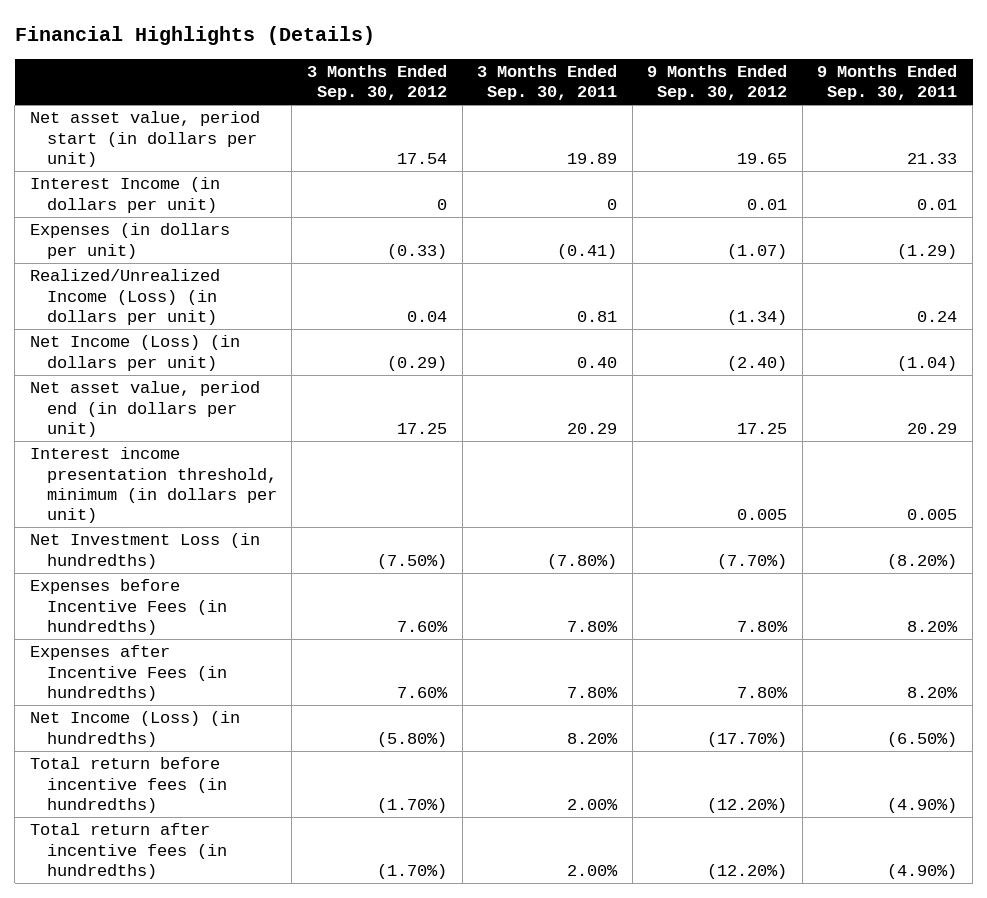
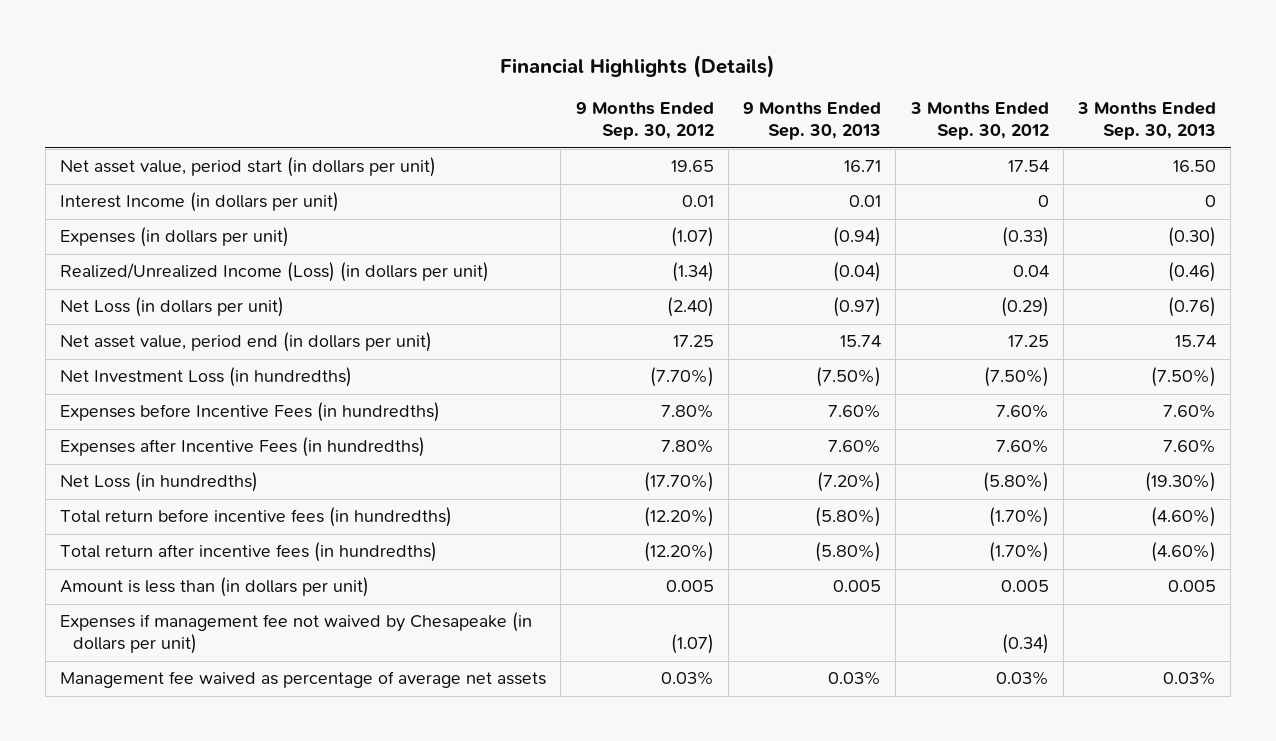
- | 3 Months Ended Sep. 30, 2012 | 3 Months Ended Sep. 30, 2011 | 9 Months Ended Sep. 30, 2012 | 9 Months Ended Sep. 30, 2011
+ | 9 Months Ended Sep. 30, 2012 | 9 Months Ended Sep. 30, 2013 | 3 Months Ended Sep. 30, 2012 | 3 Months Ended Sep. 30, 2013
- Net Income (Loss) (in dollars per unit) | (0.29) | 0.40 | (2.40) | (1.04)
+ Net Loss (in dollars per unit) | (2.40) | (0.97) | (0.29) | (0.76)
- Interest income presentation threshold, minimum (in dollars per unit) | | | 0.005 | 0.005
- Net Income (Loss) (in hundredths) | (5.80%) | 8.20% | (17.70%) | (6.50%)
+ Net Loss (in hundredths) | (17.70%) | (7.20%) | (5.80%) | (19.30%)
+ Amount is less than (in dollars per unit) | 0.005 | 0.005 | 0.005 | 0.005
+ Expenses if management fee not waived by Chesapeake (in dollars per unit) | (1.07) | | (0.34) |
+ Management fee waived as percentage of average net assets | 0.03% | 0.03% | 0.03% | 0.03%

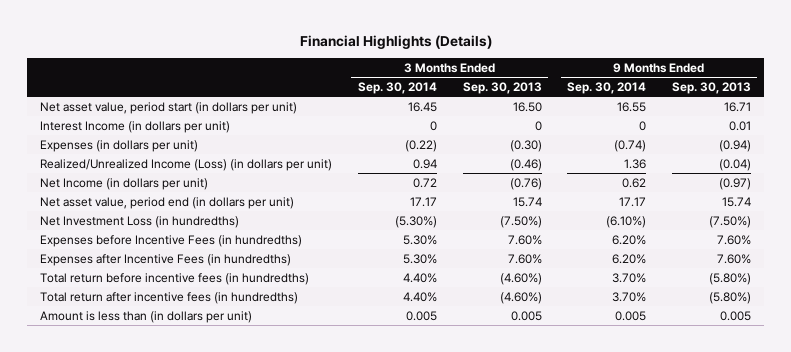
- | 9 Months Ended Sep. 30, 2012 | 9 Months Ended Sep. 30, 2013 | 3 Months Ended Sep. 30, 2012 | 3 Months Ended Sep. 30, 2013
+ | 3 Months Ended Sep. 30, 2014 | 3 Months Ended Sep. 30, 2013 | 9 Months Ended Sep. 30, 2014 | 9 Months Ended Sep. 30, 2013
- Net Loss (in dollars per unit) | (2.40) | (0.97) | (0.29) | (0.76)
+ Net Income (in dollars per unit) | 0.72 | (0.76) | 0.62 | (0.97)
- Net Loss (in hundredths) | (17.70%) | (7.20%) | (5.80%) | (19.30%)
- Expenses if management fee not waived by Chesapeake (in dollars per unit) | (1.07) | | (0.34) |
- Management fee waived as percentage of average net assets | 0.03% | 0.03% | 0.03% | 0.03%

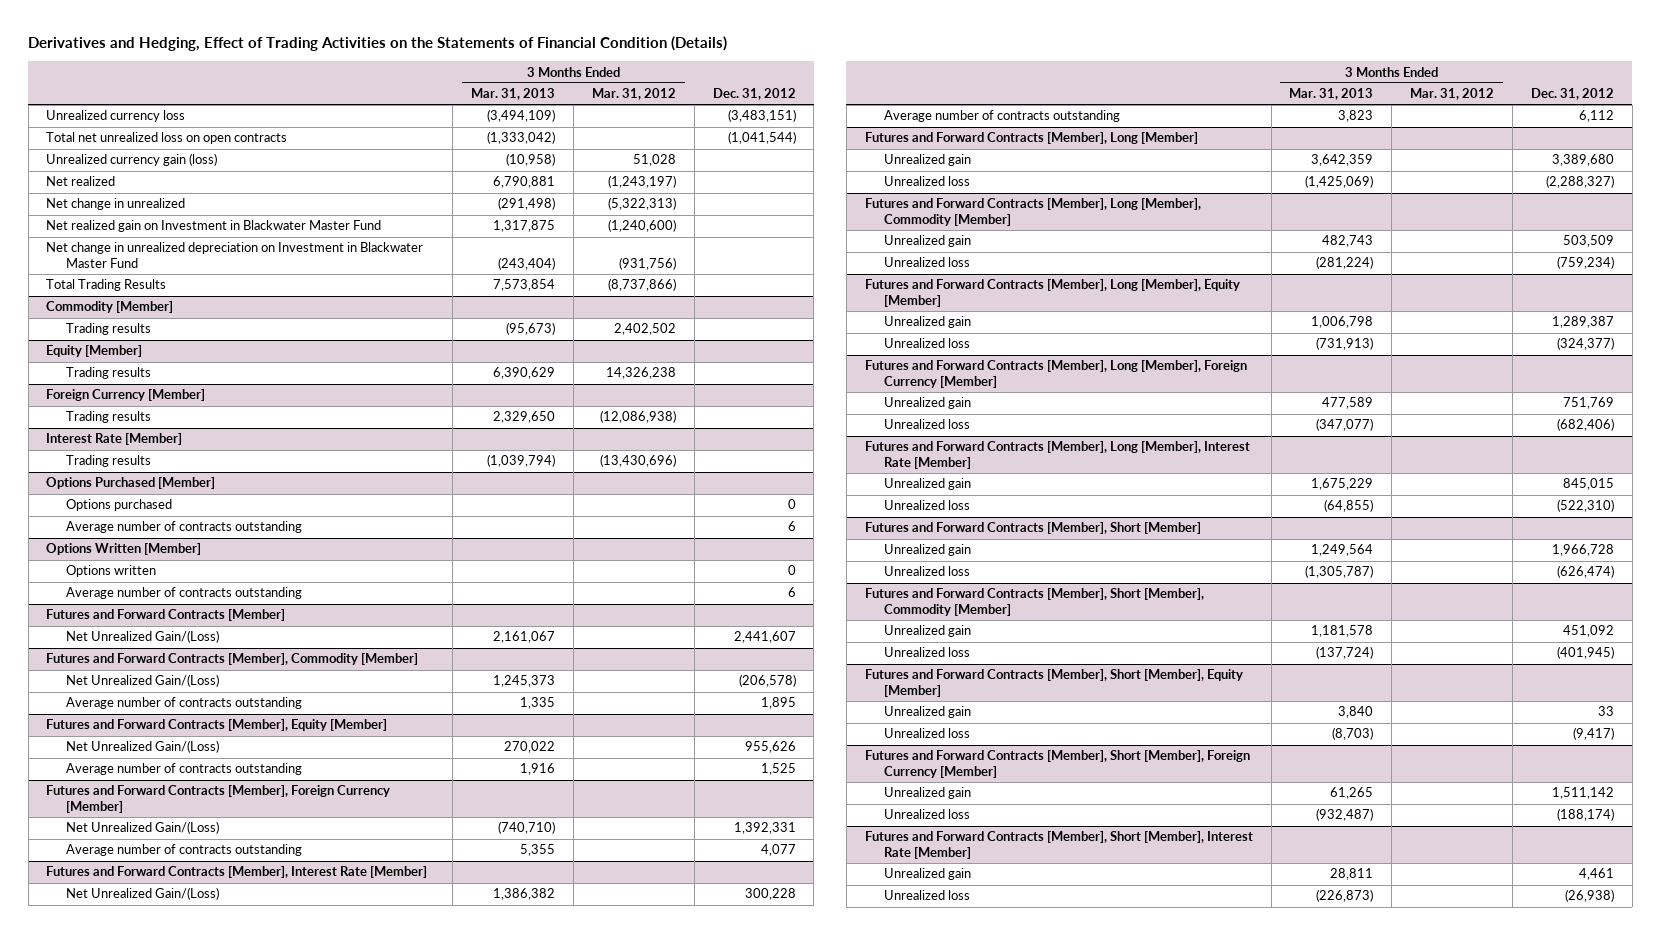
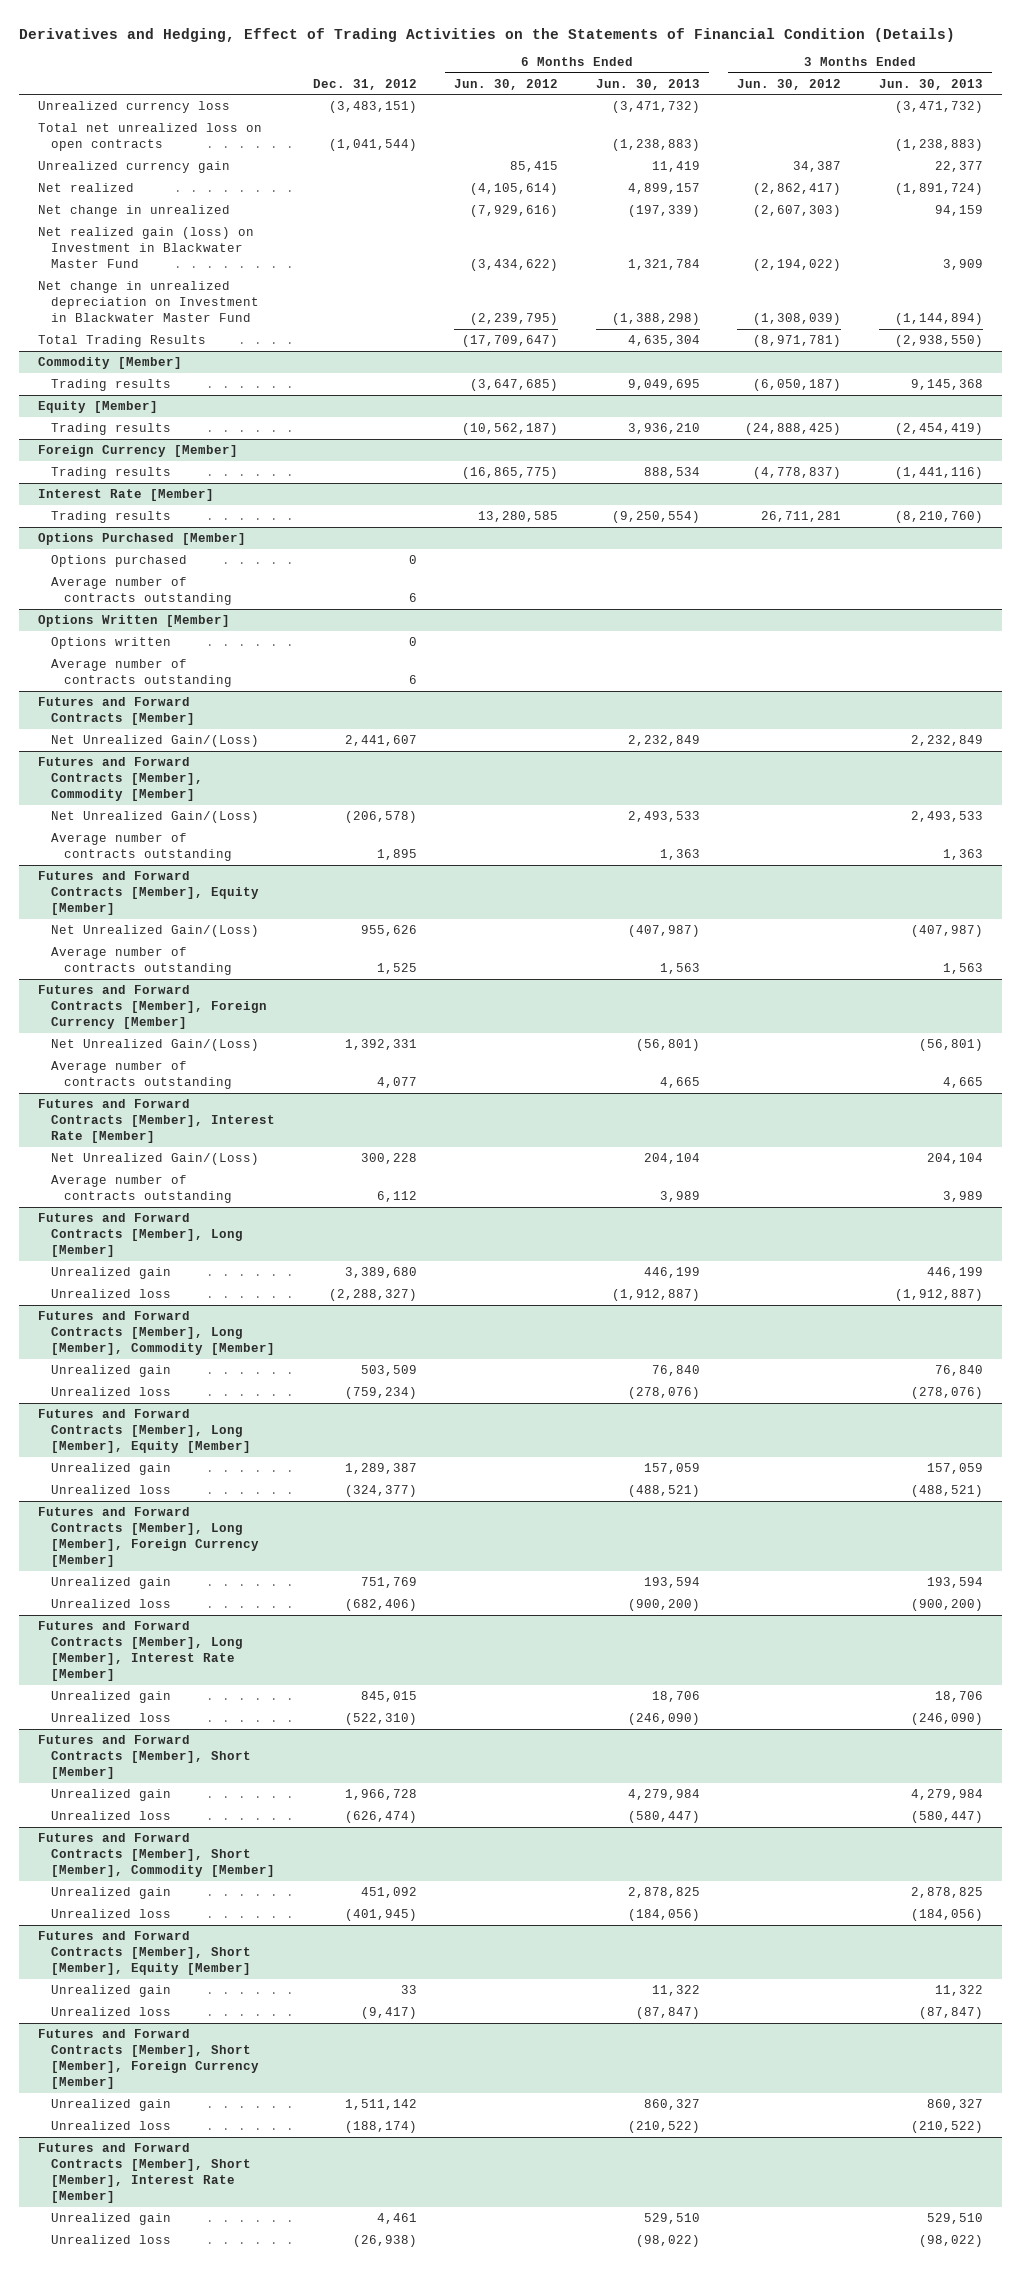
- | 3 Months Ended Mar. 31, 2013 | 3 Months Ended Mar. 31, 2012 | Dec. 31, 2012
+ | Dec. 31, 2012 | 6 Months Ended Jun. 30, 2012 | 6 Months Ended Jun. 30, 2013 | 3 Months Ended Jun. 30, 2012 | 3 Months Ended Jun. 30, 2013
- Unrealized currency gain (loss) | (10,958) | 51,028 |
+ Unrealized currency gain | | 85,415 | 11,419 | 34,387 | 22,377
- Net realized gain on Investment in Blackwater Master Fund | 1,317,875 | (1,240,600) |
+ Net realized gain (loss) on Investment in Blackwater Master Fund | | (3,434,622) | 1,321,784 | (2,194,022) | 3,909

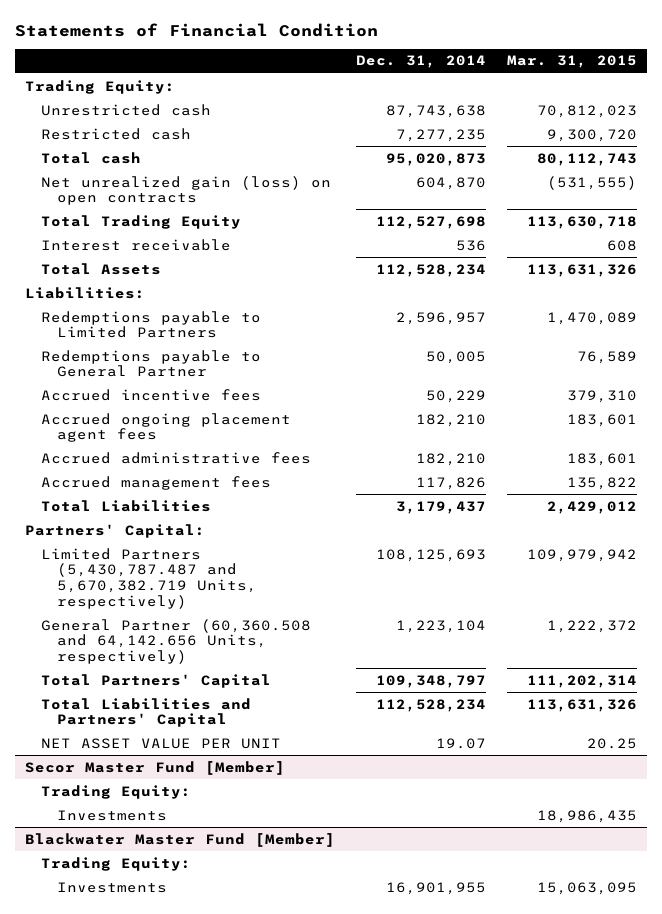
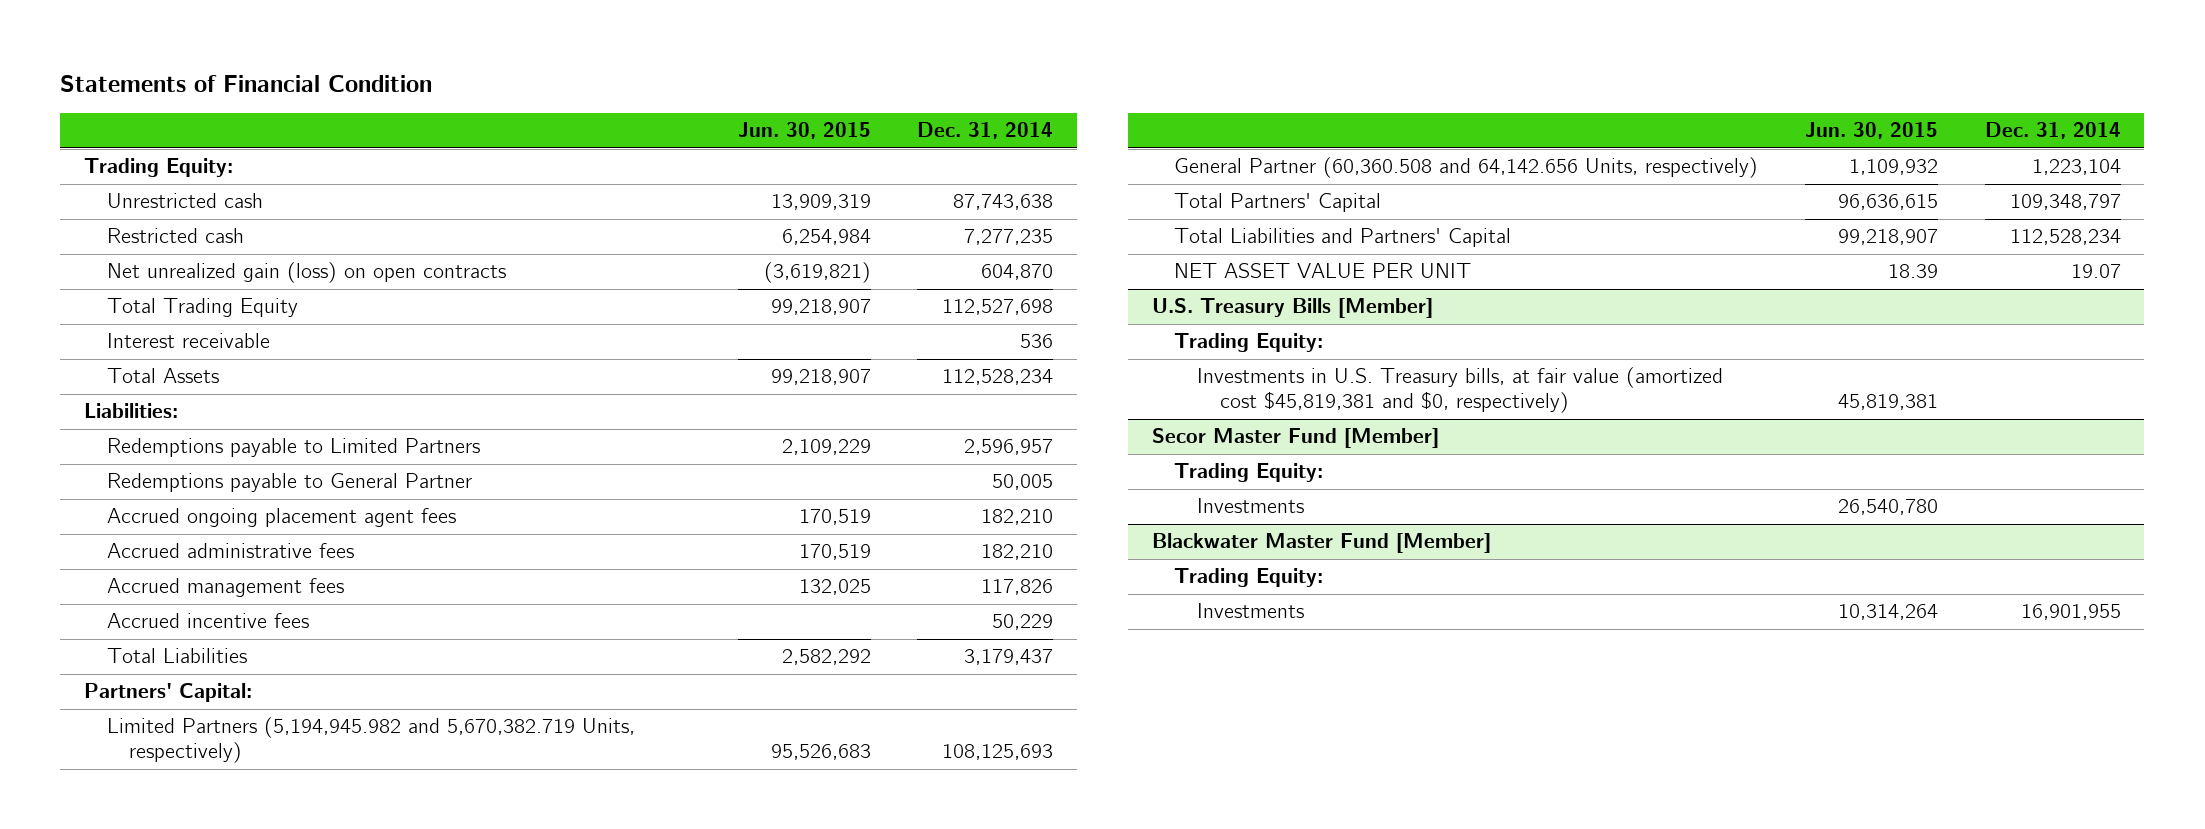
- | Dec. 31, 2014 | Mar. 31, 2015
+ | Jun. 30, 2015 | Dec. 31, 2014
- Total cash | 95,020,873 | 80,112,743
moved down: Accrued incentive fees | | 50,229
- Limited Partners (5,430,787.487 and 5,670,382.719 Units, respectively) | 108,125,693 | 109,979,942
+ Limited Partners (5,194,945.982 and 5,670,382.719 Units, respectively) | 95,526,683 | 108,125,693
+ U.S. Treasury Bills [Member]
+ Trading Equity:
+ Investments in U.S. Treasury bills, at fair value (amortized cost $45,819,381 and $0, respectively) | 45,819,381 |

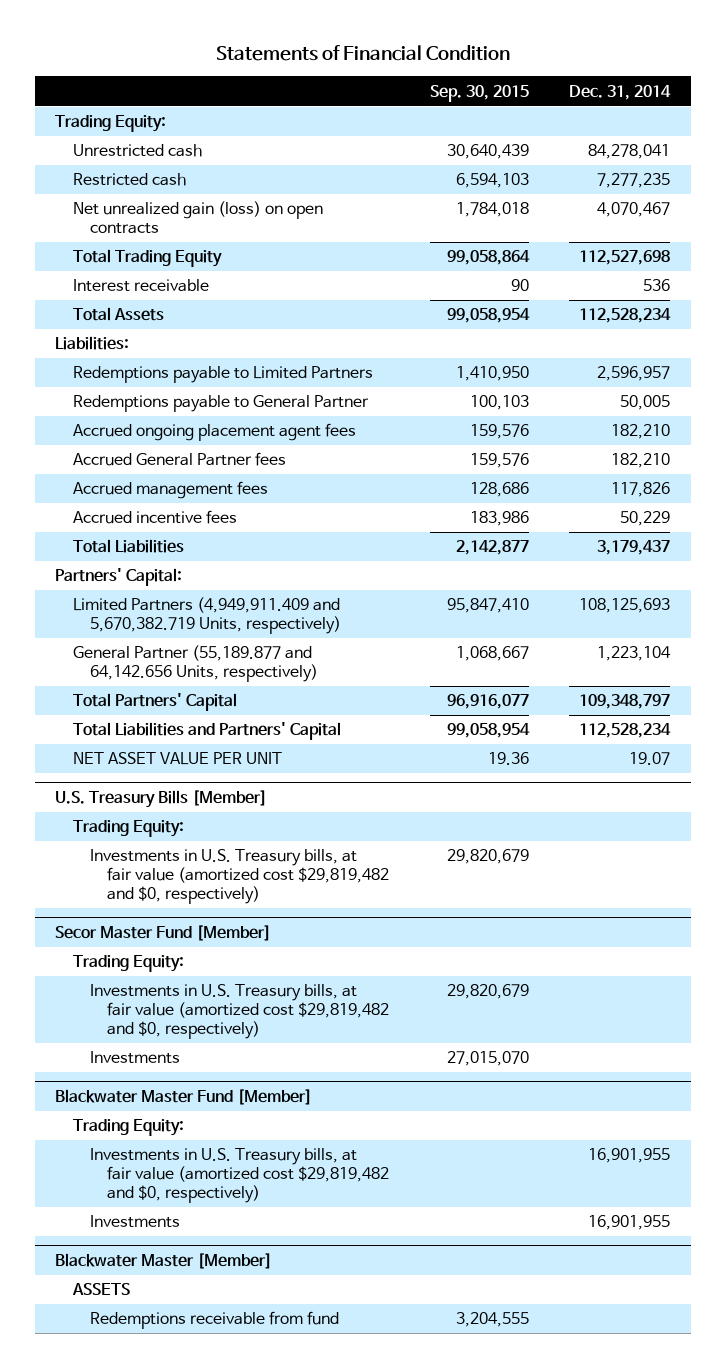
- | Jun. 30, 2015 | Dec. 31, 2014
+ | Sep. 30, 2015 | Dec. 31, 2014
- Unrestricted cash | 13,909,319 | 87,743,638
+ Unrestricted cash | 30,640,439 | 84,278,041
- Net unrealized gain (loss) on open contracts | (3,619,821) | 604,870
+ Net unrealized gain (loss) on open contracts | 1,784,018 | 4,070,467
- Accrued administrative fees | 170,519 | 182,210
+ Accrued General Partner fees | 159,576 | 182,210
- Limited Partners (5,194,945.982 and 5,670,382.719 Units, respectively) | 95,526,683 | 108,125,693
- General Partner (60,360.508 and 64,142.656 Units, respectively) | 1,109,932 | 1,223,104
+ Limited Partners (4,949,911.409 and 5,670,382.719 Units, respectively) | 95,847,410 | 108,125,693
+ General Partner (55,189.877 and 64,142.656 Units, respectively) | 1,068,667 | 1,223,104
@ U.S. Treasury Bills [Member]
- Investments in U.S. Treasury bills, at fair value (amortized cost $45,819,381 and $0, respectively) | 45,819,381 |
+ Investments in U.S. Treasury bills, at fair value (amortized cost $29,819,482 and $0, respectively) | 29,820,679 |
@ Secor Master Fund [Member]
+ Investments in U.S. Treasury bills, at fair value (amortized cost $29,819,482 and $0, respectively) | 29,820,679 |
@ Blackwater Master Fund [Member]
+ Investments in U.S. Treasury bills, at fair value (amortized cost $29,819,482 and $0, respectively) | | 16,901,955
+ Blackwater Master [Member]
+ ASSETS
+ Redemptions receivable from fund | 3,204,555 |

